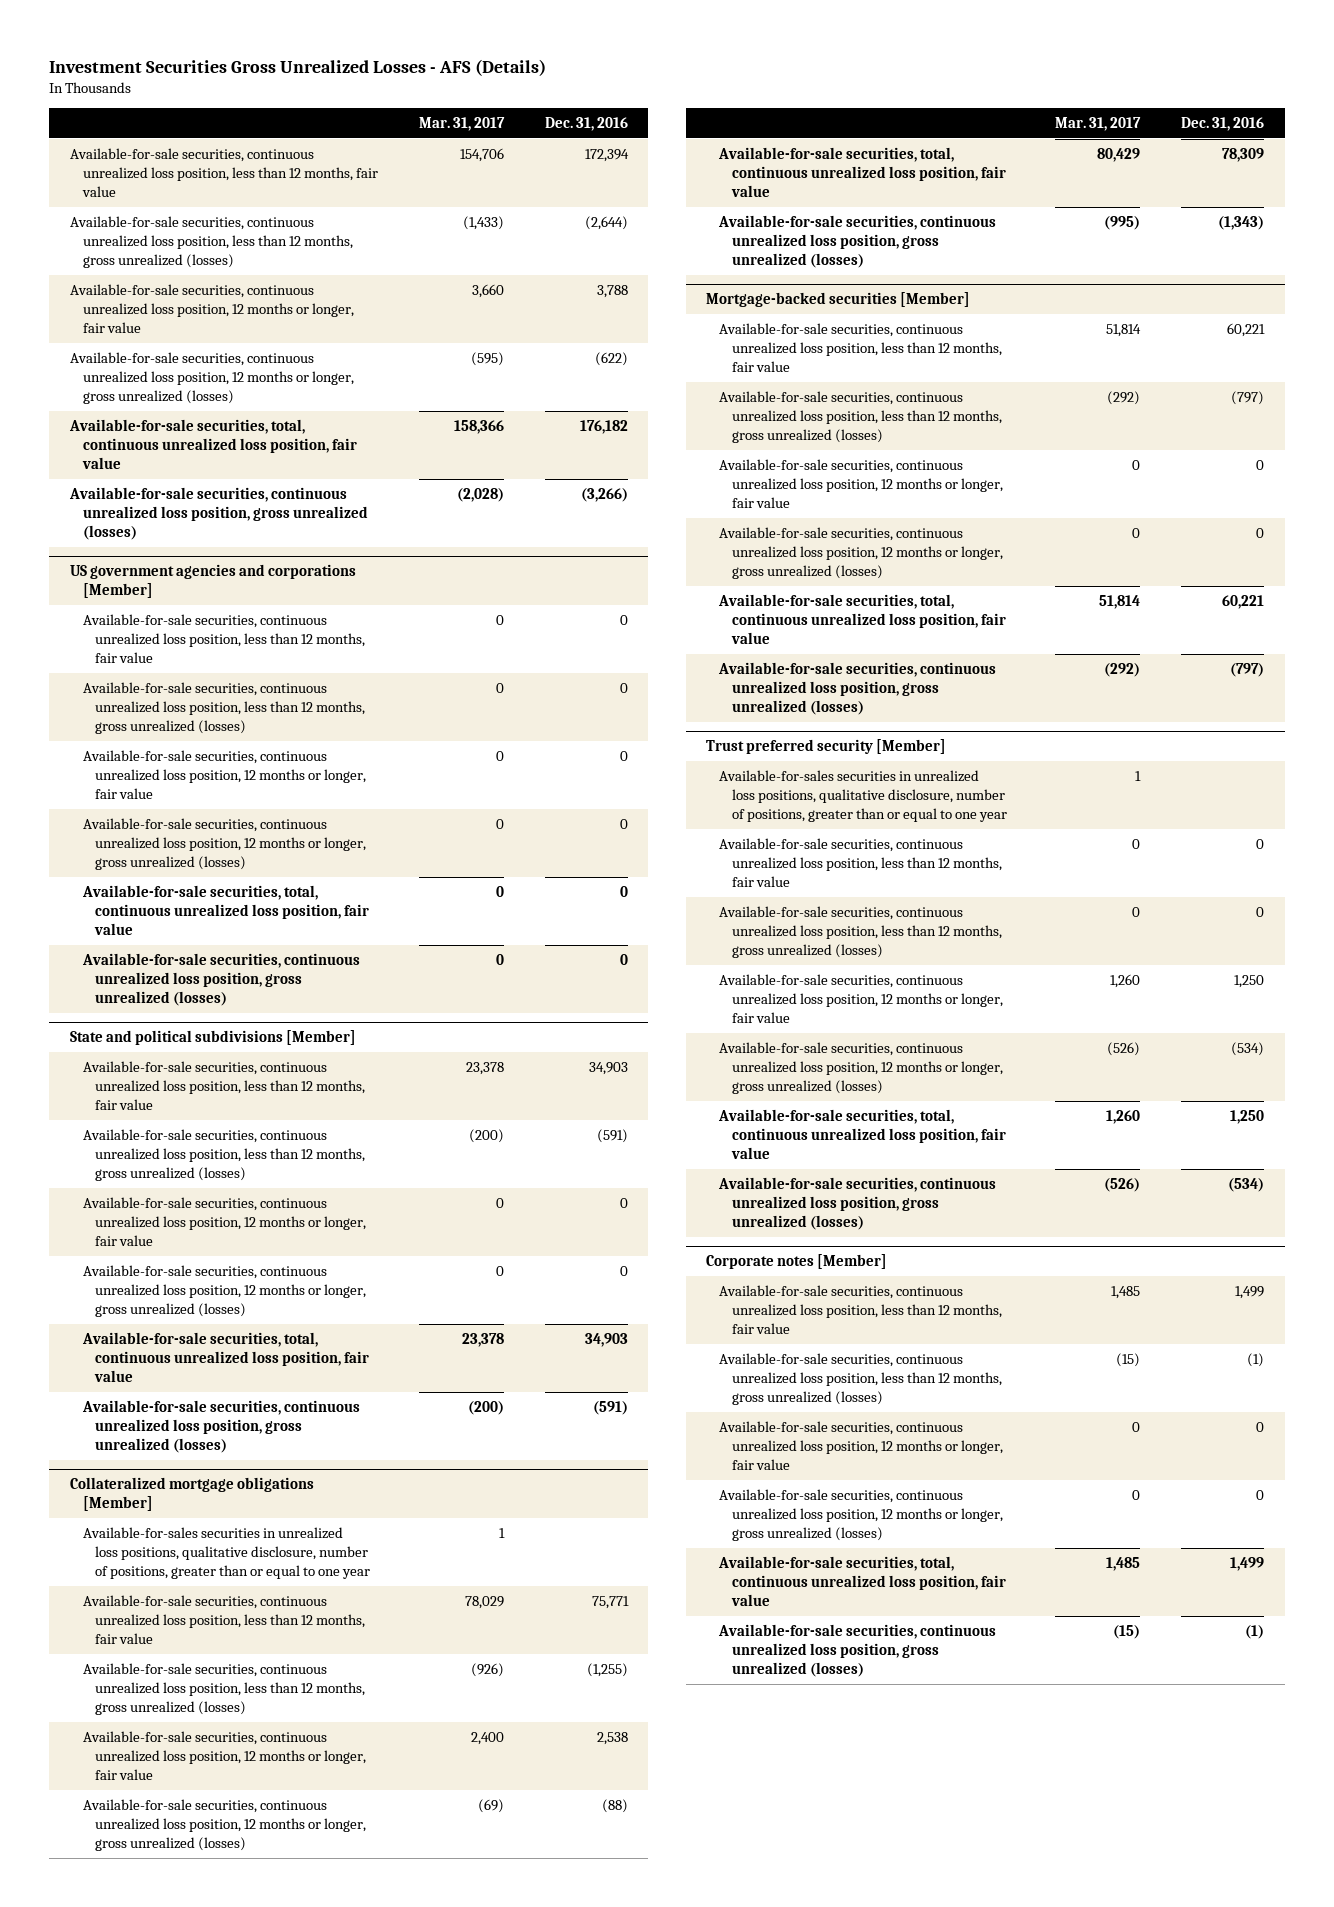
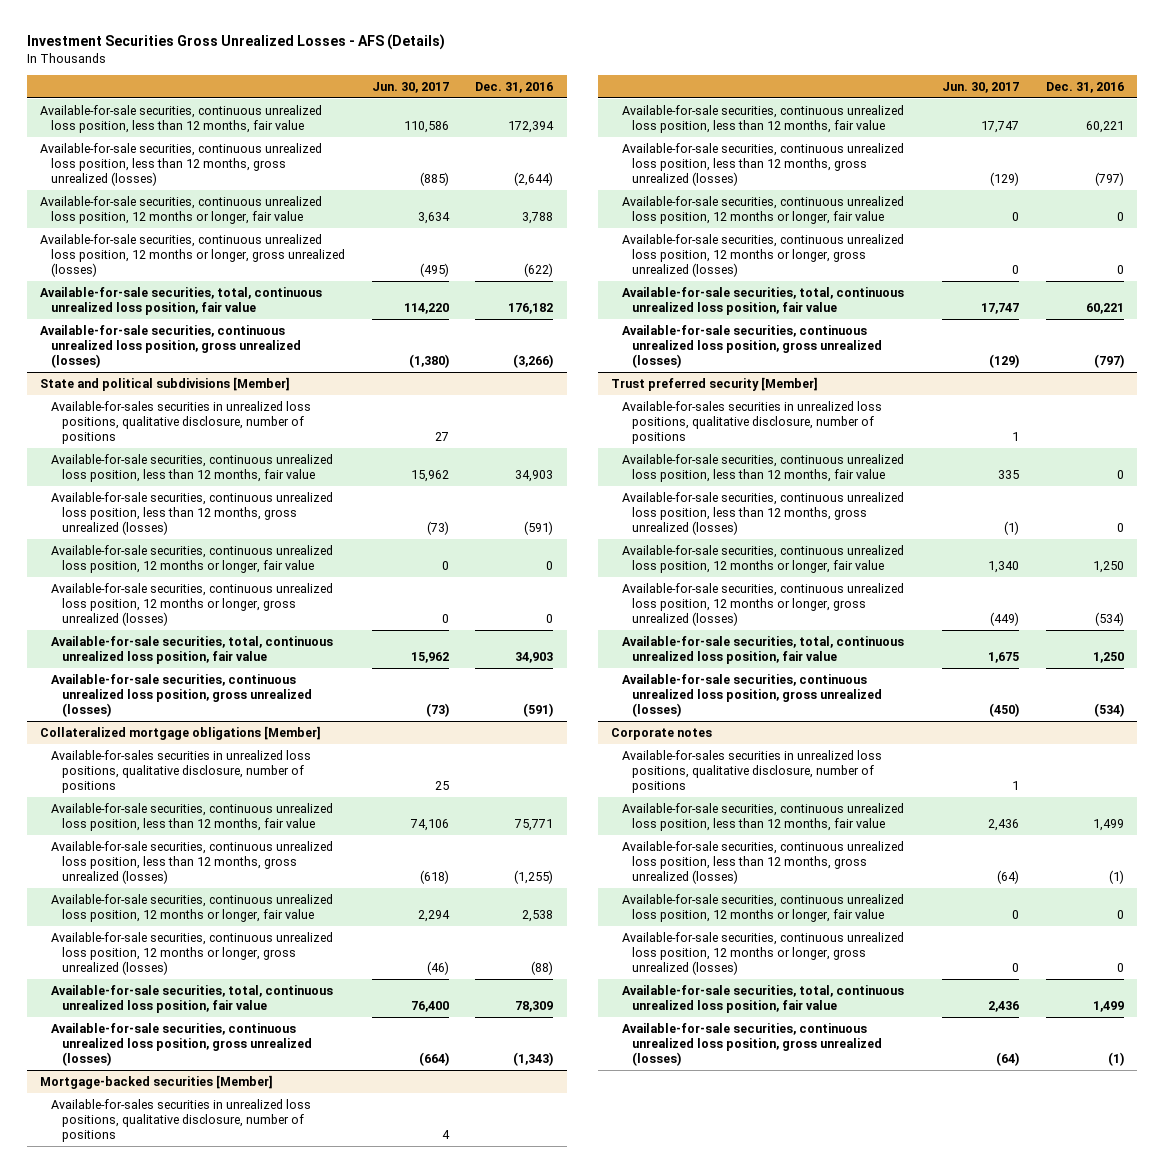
- | Mar. 31, 2017 | Dec. 31, 2016
+ | Jun. 30, 2017 | Dec. 31, 2016
- US government agencies and corporations [Member]
- Available-for-sale securities, continuous unrealized loss position, less than 12 months, fair value | 0 | 0
- Available-for-sale securities, continuous unrealized loss position, less than 12 months, gross unrealized (losses) | 0 | 0
- Available-for-sale securities, continuous unrealized loss position, 12 months or longer, fair value | 0 | 0
- Available-for-sale securities, continuous unrealized loss position, 12 months or longer, gross unrealized (losses) | 0 | 0
- Available-for-sale securities, total, continuous unrealized loss position, fair value | 0 | 0
- Available-for-sale securities, continuous unrealized loss position, gross unrealized (losses) | 0 | 0
@ State and political subdivisions [Member]
+ Available-for-sales securities in unrealized loss positions, qualitative disclosure, number of positions | 27 |
@ Collateralized mortgage obligations [Member]
- Available-for-sales securities in unrealized loss positions, qualitative disclosure, number of positions, greater than or equal to one year | 1 |
+ Available-for-sales securities in unrealized loss positions, qualitative disclosure, number of positions | 25 |
@ Mortgage-backed securities [Member]
+ Available-for-sales securities in unrealized loss positions, qualitative disclosure, number of positions | 4 |
@ Trust preferred security [Member]
- Available-for-sales securities in unrealized loss positions, qualitative disclosure, number of positions, greater than or equal to one year | 1 |
+ Available-for-sales securities in unrealized loss positions, qualitative disclosure, number of positions | 1 |
- Corporate notes [Member]
+ Corporate notes
+ Available-for-sales securities in unrealized loss positions, qualitative disclosure, number of positions | 1 |

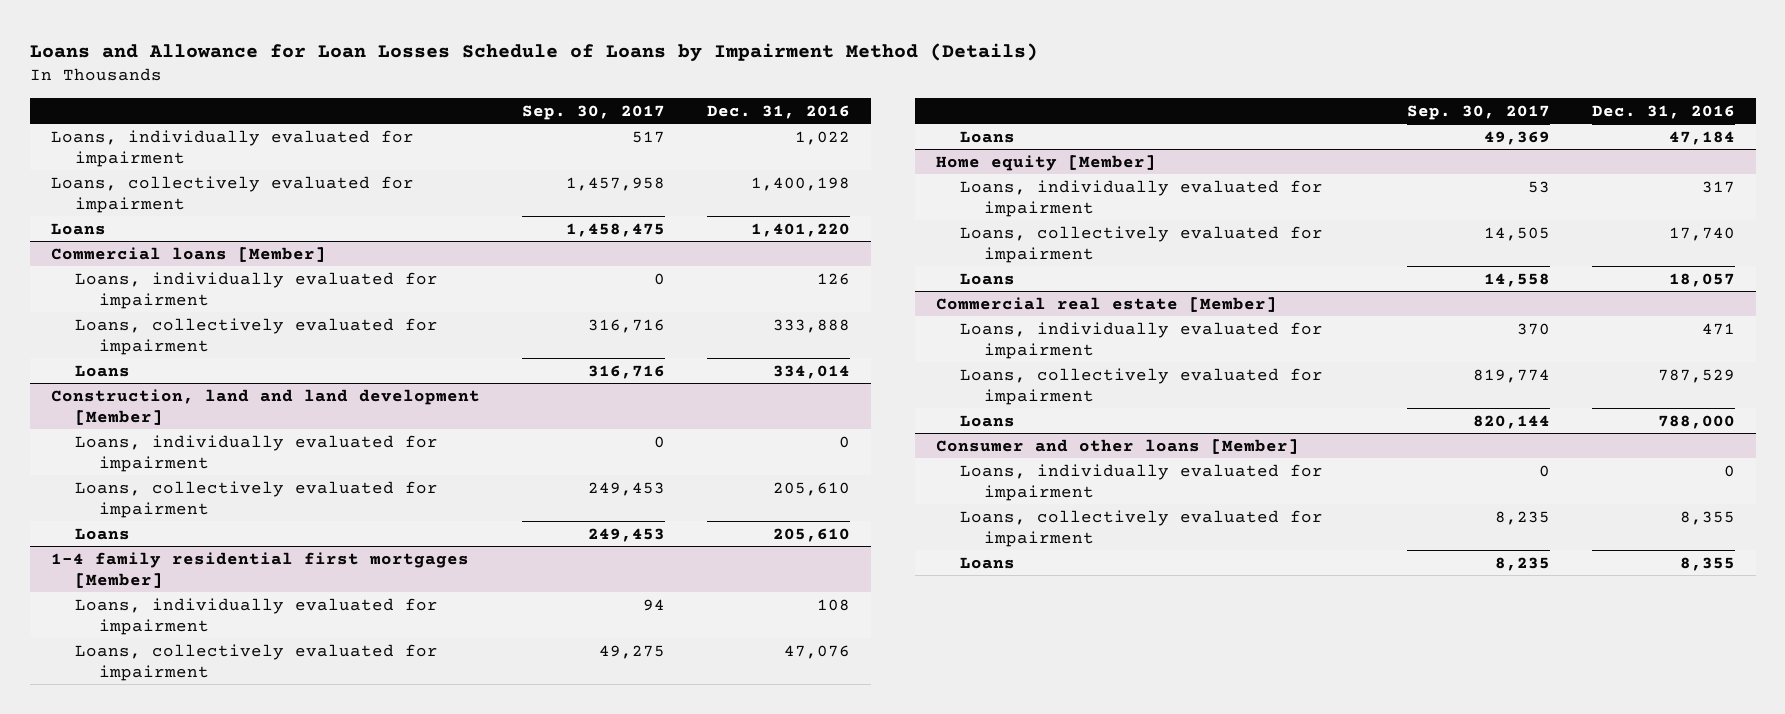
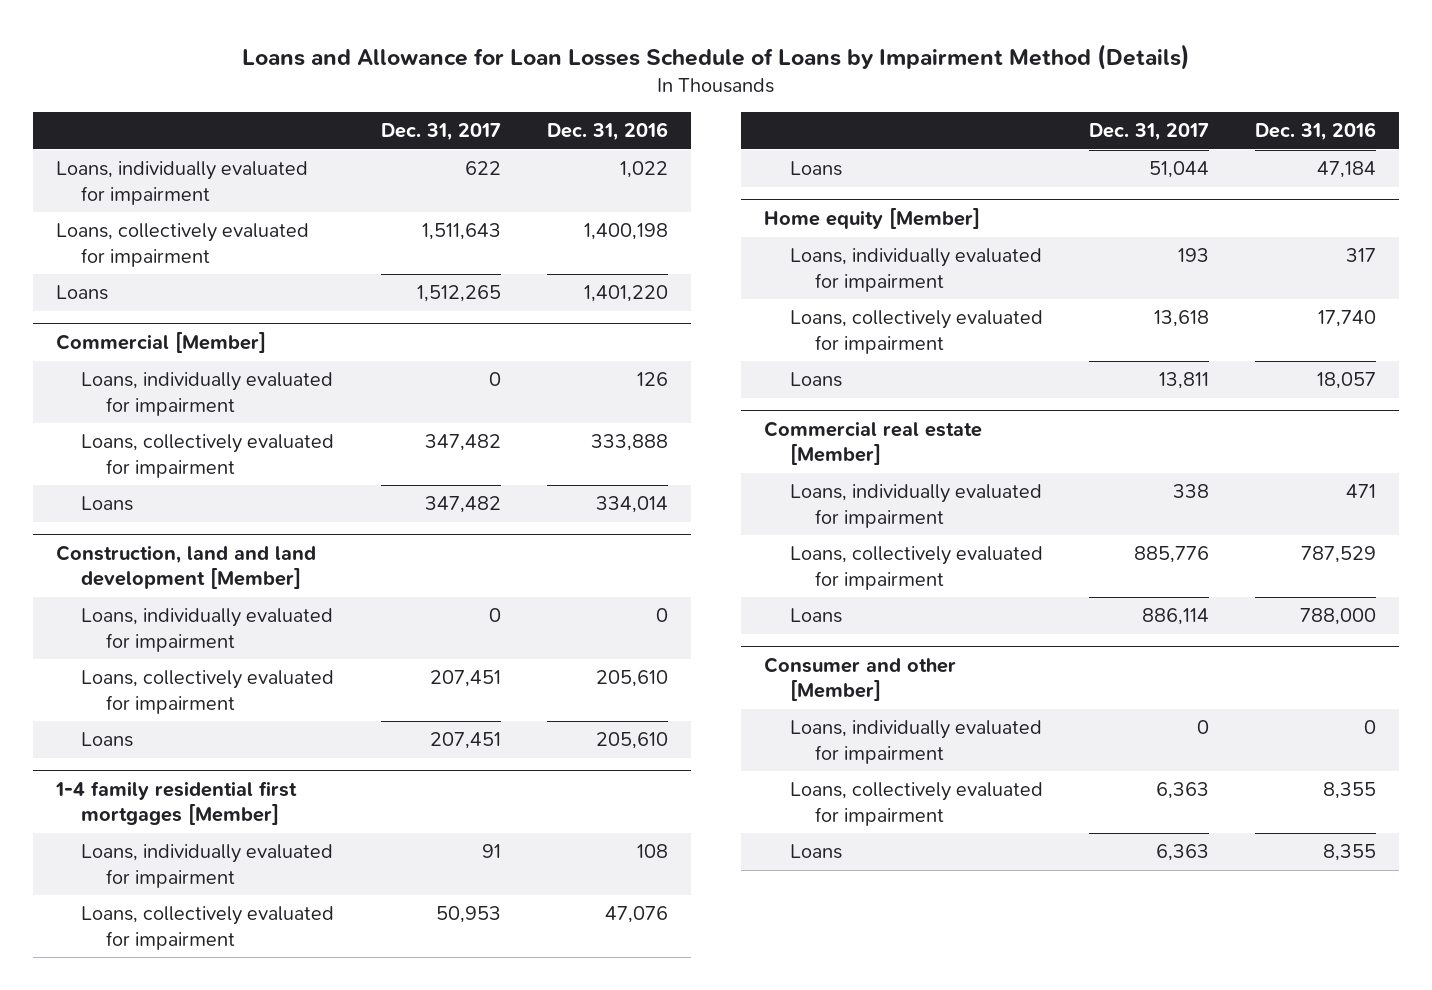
- | Sep. 30, 2017 | Dec. 31, 2016
+ | Dec. 31, 2017 | Dec. 31, 2016
- Commercial loans [Member]
+ Commercial [Member]
- Consumer and other loans [Member]
+ Consumer and other [Member]

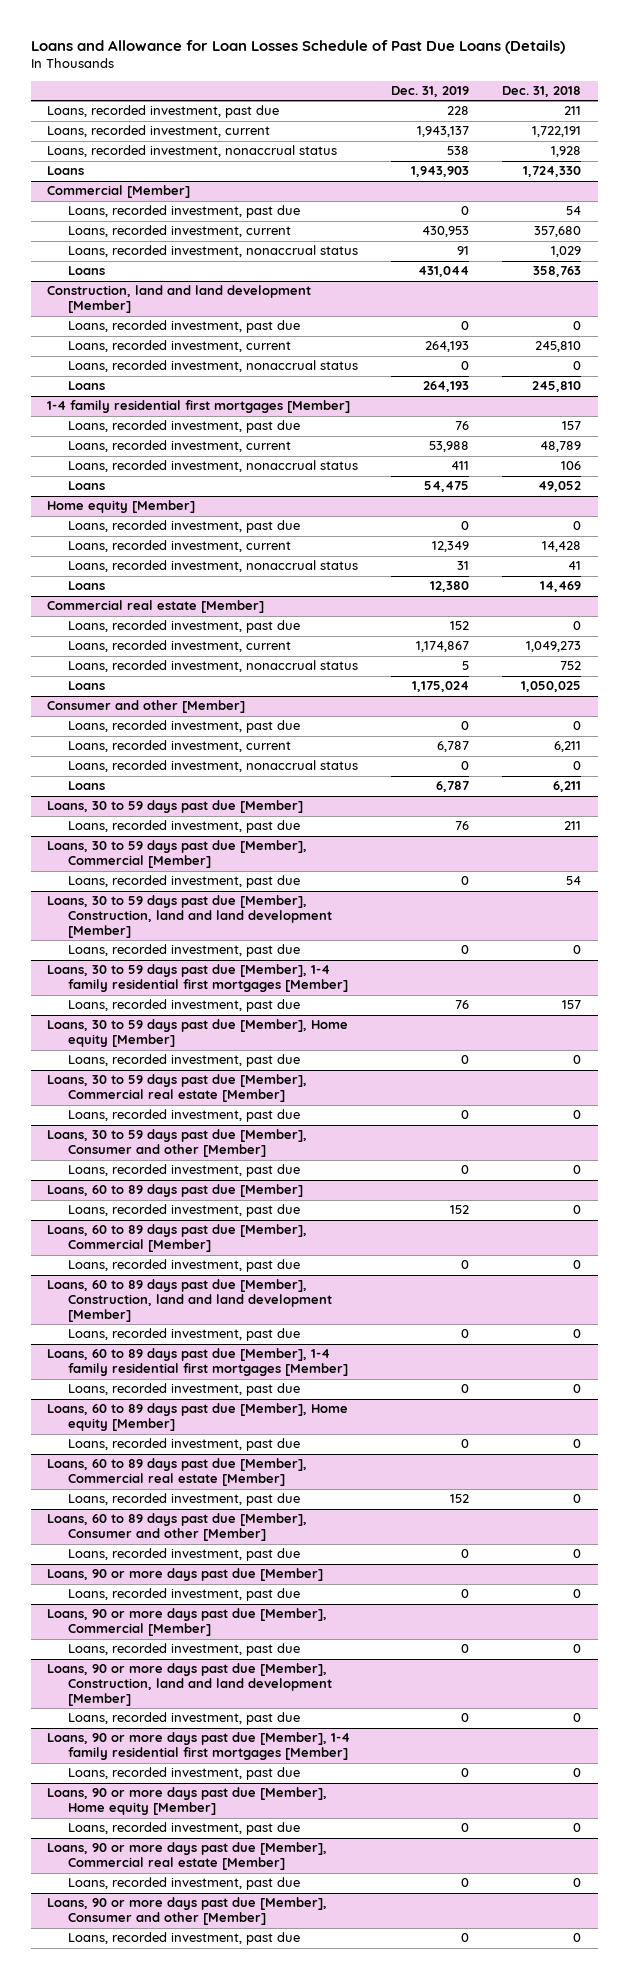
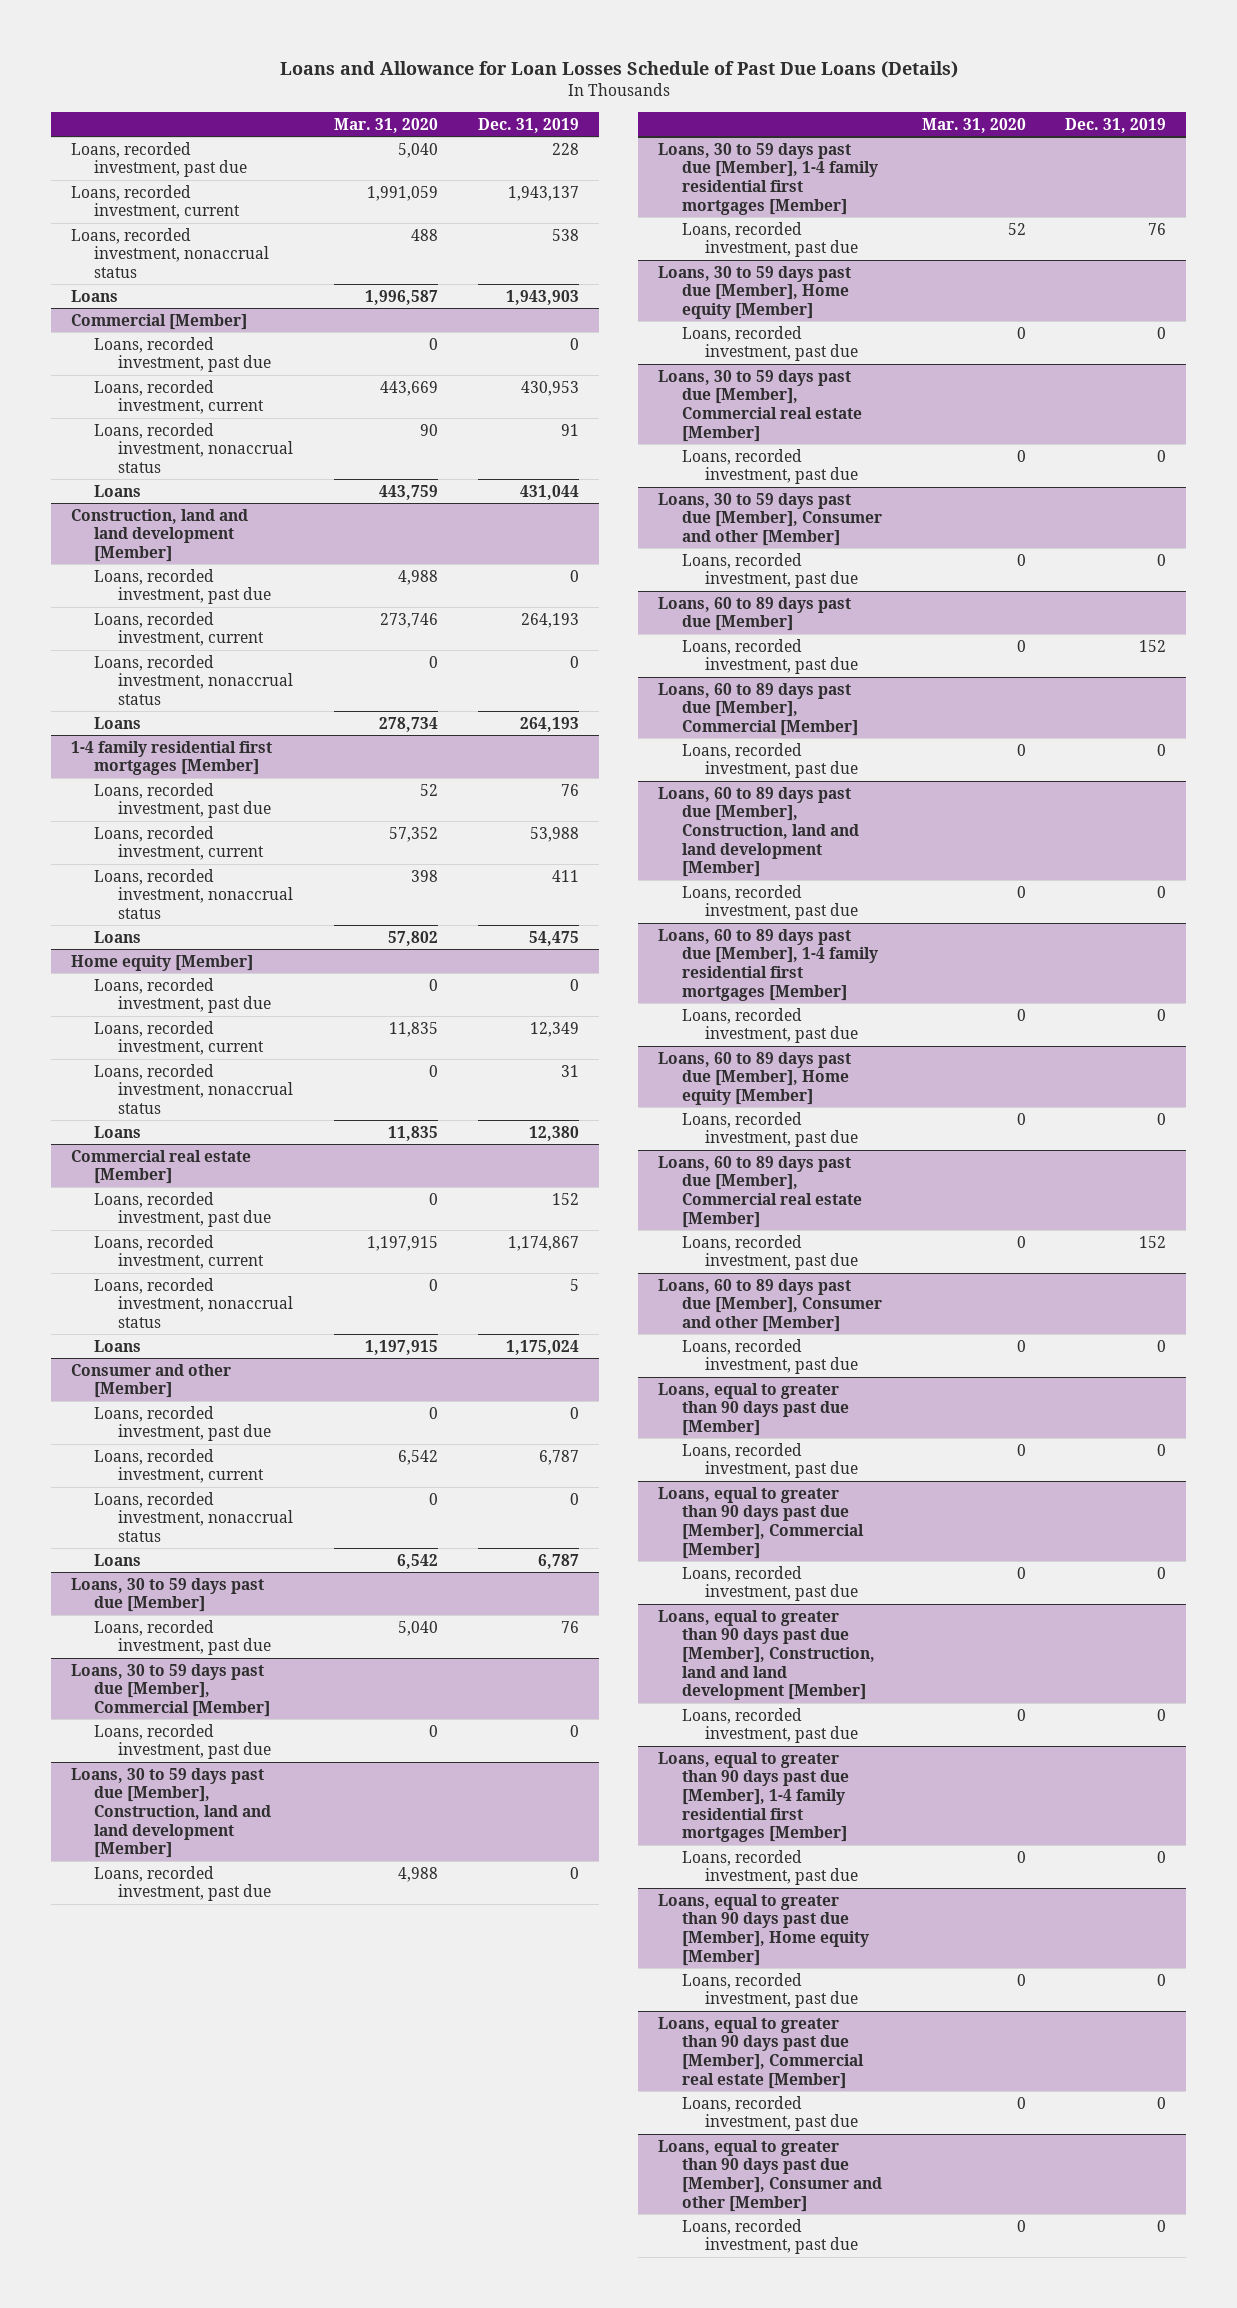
- | Dec. 31, 2019 | Dec. 31, 2018
+ | Mar. 31, 2020 | Dec. 31, 2019
- Loans, 90 or more days past due [Member]
+ Loans, equal to greater than 90 days past due [Member]
- Loans, 90 or more days past due [Member], Commercial [Member]
+ Loans, equal to greater than 90 days past due [Member], Commercial [Member]
- Loans, 90 or more days past due [Member], Construction, land and land development [Member]
+ Loans, equal to greater than 90 days past due [Member], Construction, land and land development [Member]
- Loans, 90 or more days past due [Member], 1-4 family residential first mortgages [Member]
+ Loans, equal to greater than 90 days past due [Member], 1-4 family residential first mortgages [Member]
- Loans, 90 or more days past due [Member], Home equity [Member]
+ Loans, equal to greater than 90 days past due [Member], Home equity [Member]
- Loans, 90 or more days past due [Member], Commercial real estate [Member]
+ Loans, equal to greater than 90 days past due [Member], Commercial real estate [Member]
- Loans, 90 or more days past due [Member], Consumer and other [Member]
+ Loans, equal to greater than 90 days past due [Member], Consumer and other [Member]

